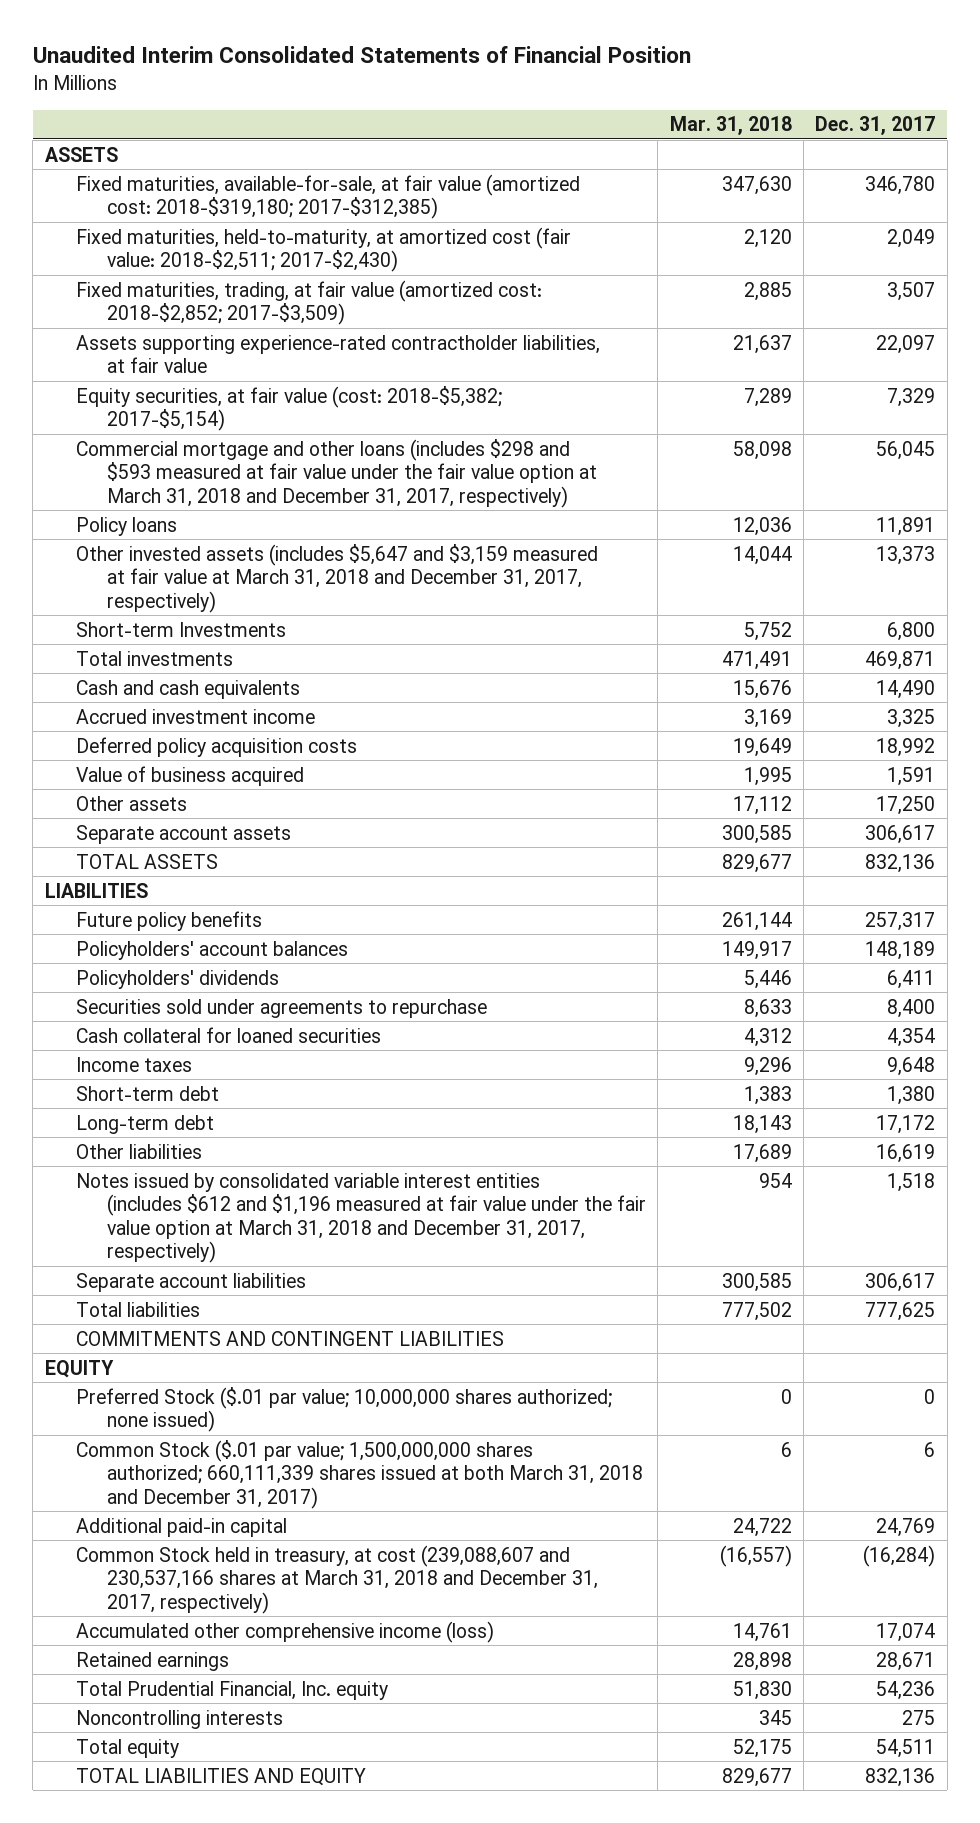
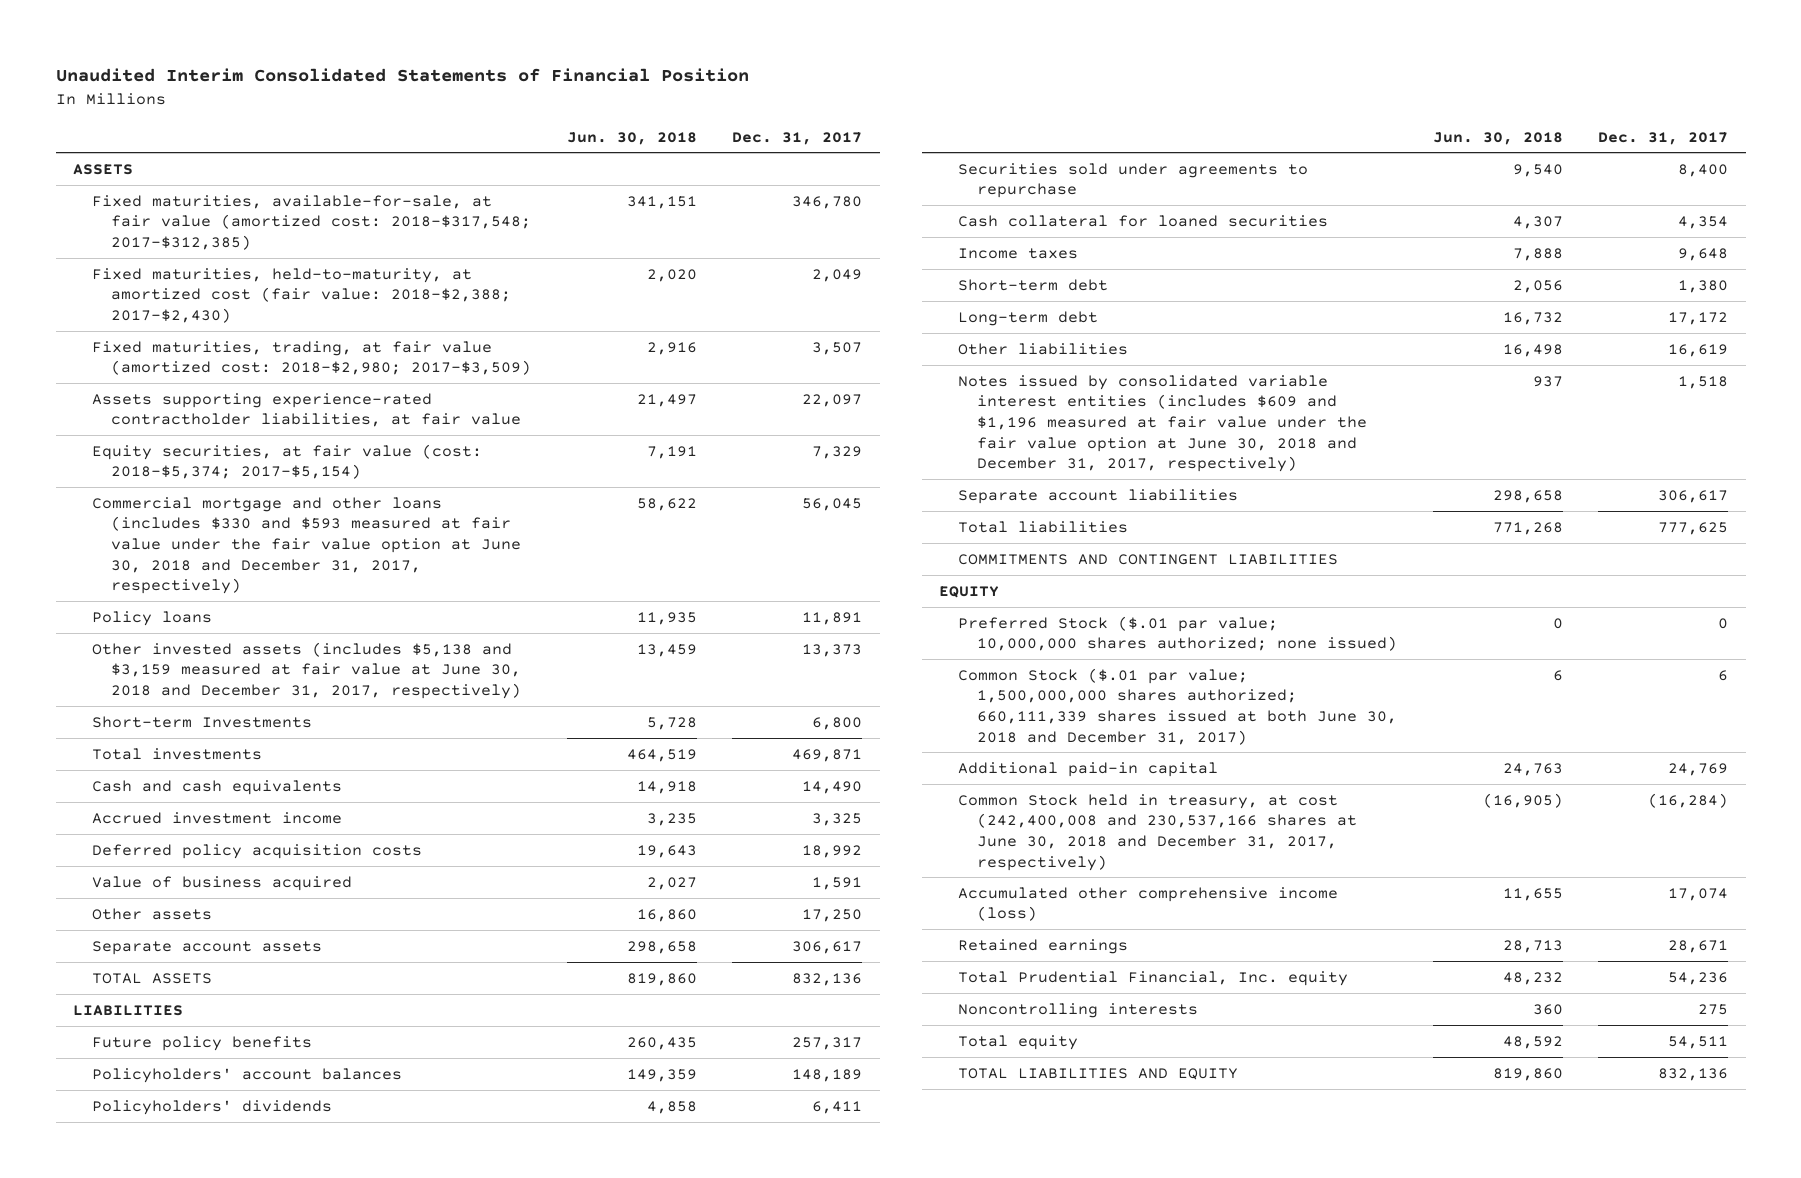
- | Mar. 31, 2018 | Dec. 31, 2017
+ | Jun. 30, 2018 | Dec. 31, 2017
- Fixed maturities, available-for-sale, at fair value (amortized cost: 2018-$319,180; 2017-$312,385) | 347,630 | 346,780
- Fixed maturities, held-to-maturity, at amortized cost (fair value: 2018-$2,511; 2017-$2,430) | 2,120 | 2,049
- Fixed maturities, trading, at fair value (amortized cost: 2018-$2,852; 2017-$3,509) | 2,885 | 3,507
+ Fixed maturities, available-for-sale, at fair value (amortized cost: 2018-$317,548; 2017-$312,385) | 341,151 | 346,780
+ Fixed maturities, held-to-maturity, at amortized cost (fair value: 2018-$2,388; 2017-$2,430) | 2,020 | 2,049
+ Fixed maturities, trading, at fair value (amortized cost: 2018-$2,980; 2017-$3,509) | 2,916 | 3,507
- Equity securities, at fair value (cost: 2018-$5,382; 2017-$5,154) | 7,289 | 7,329
- Commercial mortgage and other loans (includes $298 and $593 measured at fair value under the fair value option at March 31, 2018 and December 31, 2017, respectively) | 58,098 | 56,045
+ Equity securities, at fair value (cost: 2018-$5,374; 2017-$5,154) | 7,191 | 7,329
+ Commercial mortgage and other loans (includes $330 and $593 measured at fair value under the fair value option at June 30, 2018 and December 31, 2017, respectively) | 58,622 | 56,045
- Other invested assets (includes $5,647 and $3,159 measured at fair value at March 31, 2018 and December 31, 2017, respectively) | 14,044 | 13,373
+ Other invested assets (includes $5,138 and $3,159 measured at fair value at June 30, 2018 and December 31, 2017, respectively) | 13,459 | 13,373
- Notes issued by consolidated variable interest entities (includes $612 and $1,196 measured at fair value under the fair value option at March 31, 2018 and December 31, 2017, respectively) | 954 | 1,518
+ Notes issued by consolidated variable interest entities (includes $609 and $1,196 measured at fair value under the fair value option at June 30, 2018 and December 31, 2017, respectively) | 937 | 1,518
- Common Stock ($.01 par value; 1,500,000,000 shares authorized; 660,111,339 shares issued at both March 31, 2018 and December 31, 2017) | 6 | 6
+ Common Stock ($.01 par value; 1,500,000,000 shares authorized; 660,111,339 shares issued at both June 30, 2018 and December 31, 2017) | 6 | 6
- Common Stock held in treasury, at cost (239,088,607 and 230,537,166 shares at March 31, 2018 and December 31, 2017, respectively) | (16,557) | (16,284)
+ Common Stock held in treasury, at cost (242,400,008 and 230,537,166 shares at June 30, 2018 and December 31, 2017, respectively) | (16,905) | (16,284)

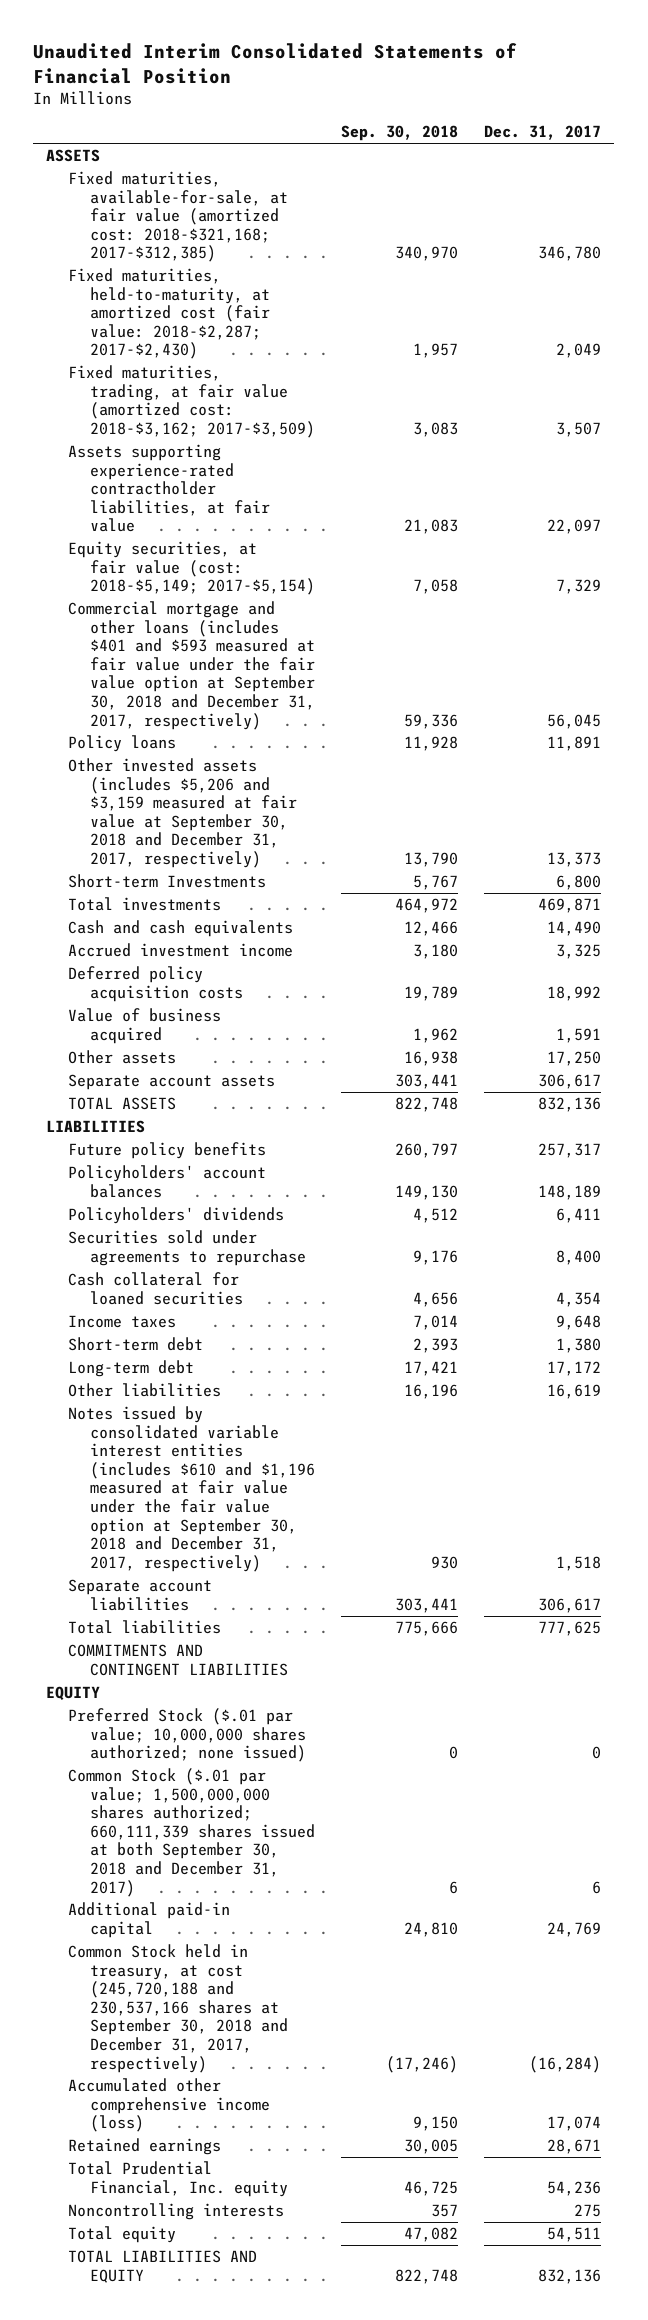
- | Jun. 30, 2018 | Dec. 31, 2017
+ | Sep. 30, 2018 | Dec. 31, 2017
- Fixed maturities, available-for-sale, at fair value (amortized cost: 2018-$317,548; 2017-$312,385) | 341,151 | 346,780
- Fixed maturities, held-to-maturity, at amortized cost (fair value: 2018-$2,388; 2017-$2,430) | 2,020 | 2,049
- Fixed maturities, trading, at fair value (amortized cost: 2018-$2,980; 2017-$3,509) | 2,916 | 3,507
+ Fixed maturities, available-for-sale, at fair value (amortized cost: 2018-$321,168; 2017-$312,385) | 340,970 | 346,780
+ Fixed maturities, held-to-maturity, at amortized cost (fair value: 2018-$2,287; 2017-$2,430) | 1,957 | 2,049
+ Fixed maturities, trading, at fair value (amortized cost: 2018-$3,162; 2017-$3,509) | 3,083 | 3,507
- Equity securities, at fair value (cost: 2018-$5,374; 2017-$5,154) | 7,191 | 7,329
- Commercial mortgage and other loans (includes $330 and $593 measured at fair value under the fair value option at June 30, 2018 and December 31, 2017, respectively) | 58,622 | 56,045
+ Equity securities, at fair value (cost: 2018-$5,149; 2017-$5,154) | 7,058 | 7,329
+ Commercial mortgage and other loans (includes $401 and $593 measured at fair value under the fair value option at September 30, 2018 and December 31, 2017, respectively) | 59,336 | 56,045
- Other invested assets (includes $5,138 and $3,159 measured at fair value at June 30, 2018 and December 31, 2017, respectively) | 13,459 | 13,373
+ Other invested assets (includes $5,206 and $3,159 measured at fair value at September 30, 2018 and December 31, 2017, respectively) | 13,790 | 13,373
- Notes issued by consolidated variable interest entities (includes $609 and $1,196 measured at fair value under the fair value option at June 30, 2018 and December 31, 2017, respectively) | 937 | 1,518
+ Notes issued by consolidated variable interest entities (includes $610 and $1,196 measured at fair value under the fair value option at September 30, 2018 and December 31, 2017, respectively) | 930 | 1,518
- Common Stock ($.01 par value; 1,500,000,000 shares authorized; 660,111,339 shares issued at both June 30, 2018 and December 31, 2017) | 6 | 6
+ Common Stock ($.01 par value; 1,500,000,000 shares authorized; 660,111,339 shares issued at both September 30, 2018 and December 31, 2017) | 6 | 6
- Common Stock held in treasury, at cost (242,400,008 and 230,537,166 shares at June 30, 2018 and December 31, 2017, respectively) | (16,905) | (16,284)
+ Common Stock held in treasury, at cost (245,720,188 and 230,537,166 shares at September 30, 2018 and December 31, 2017, respectively) | (17,246) | (16,284)

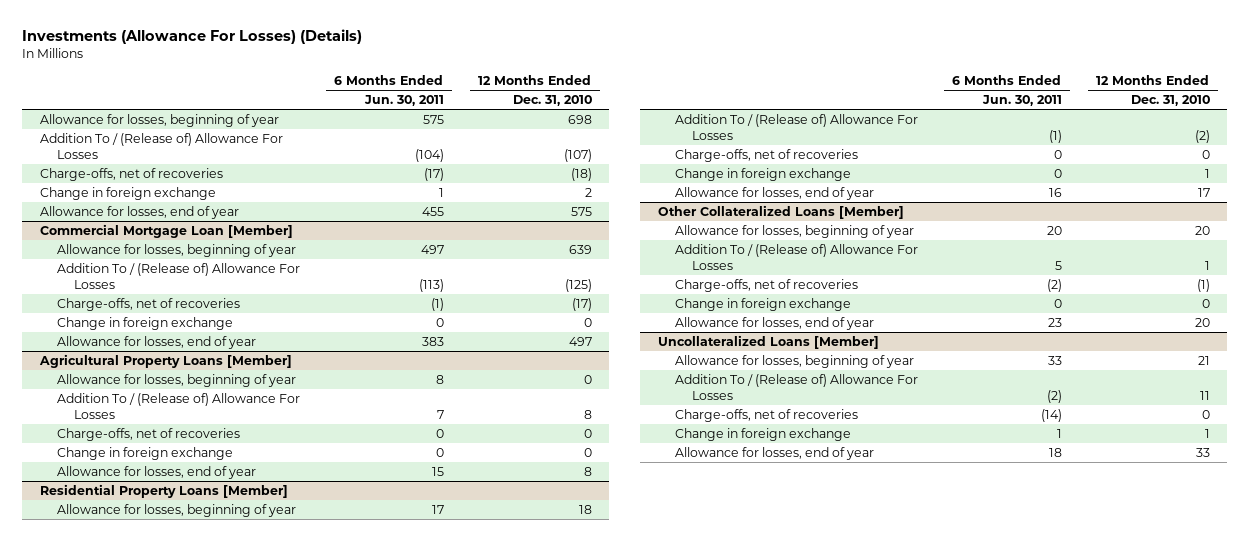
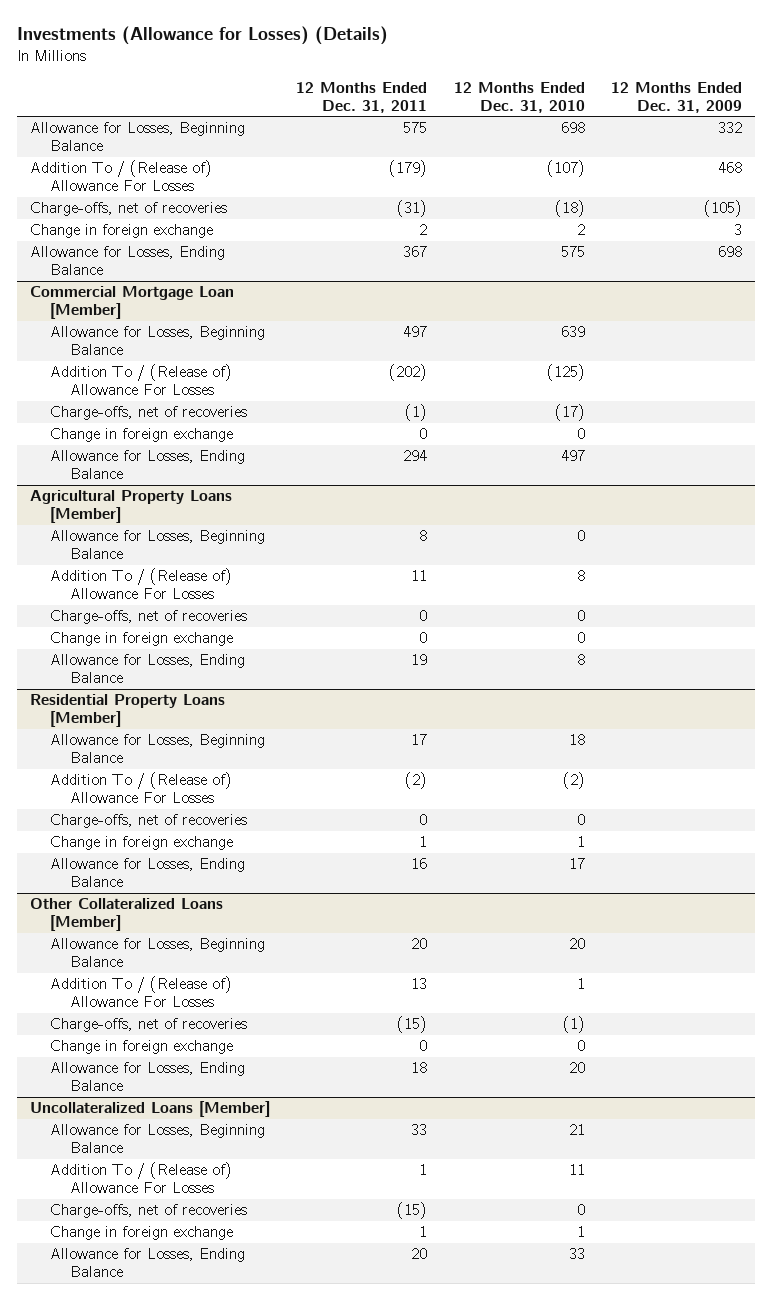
- Investments (Allowance For Losses) (Details)
+ Investments (Allowance for Losses) (Details)
- | 6 Months Ended Jun. 30, 2011 | 12 Months Ended Dec. 31, 2010
+ | 12 Months Ended Dec. 31, 2011 | 12 Months Ended Dec. 31, 2010 | 12 Months Ended Dec. 31, 2009
- Allowance for losses, beginning of year | 575 | 698
+ Allowance for Losses, Beginning Balance | 575 | 698 | 332
- Allowance for losses, end of year | 455 | 575
+ Allowance for Losses, Ending Balance | 367 | 575 | 698
@ Commercial Mortgage Loan [Member]
- Allowance for losses, beginning of year | 497 | 639
+ Allowance for Losses, Beginning Balance | 497 | 639 |
- Allowance for losses, end of year | 383 | 497
+ Allowance for Losses, Ending Balance | 294 | 497 |
@ Agricultural Property Loans [Member]
- Allowance for losses, beginning of year | 8 | 0
+ Allowance for Losses, Beginning Balance | 8 | 0 |
- Allowance for losses, end of year | 15 | 8
+ Allowance for Losses, Ending Balance | 19 | 8 |
@ Residential Property Loans [Member]
- Allowance for losses, beginning of year | 17 | 18
+ Allowance for Losses, Beginning Balance | 17 | 18 |
- Allowance for losses, end of year | 16 | 17
+ Allowance for Losses, Ending Balance | 16 | 17 |
@ Other Collateralized Loans [Member]
- Allowance for losses, beginning of year | 20 | 20
+ Allowance for Losses, Beginning Balance | 20 | 20 |
- Allowance for losses, end of year | 23 | 20
+ Allowance for Losses, Ending Balance | 18 | 20 |
@ Uncollateralized Loans [Member]
- Allowance for losses, beginning of year | 33 | 21
+ Allowance for Losses, Beginning Balance | 33 | 21 |
- Allowance for losses, end of year | 18 | 33
+ Allowance for Losses, Ending Balance | 20 | 33 |

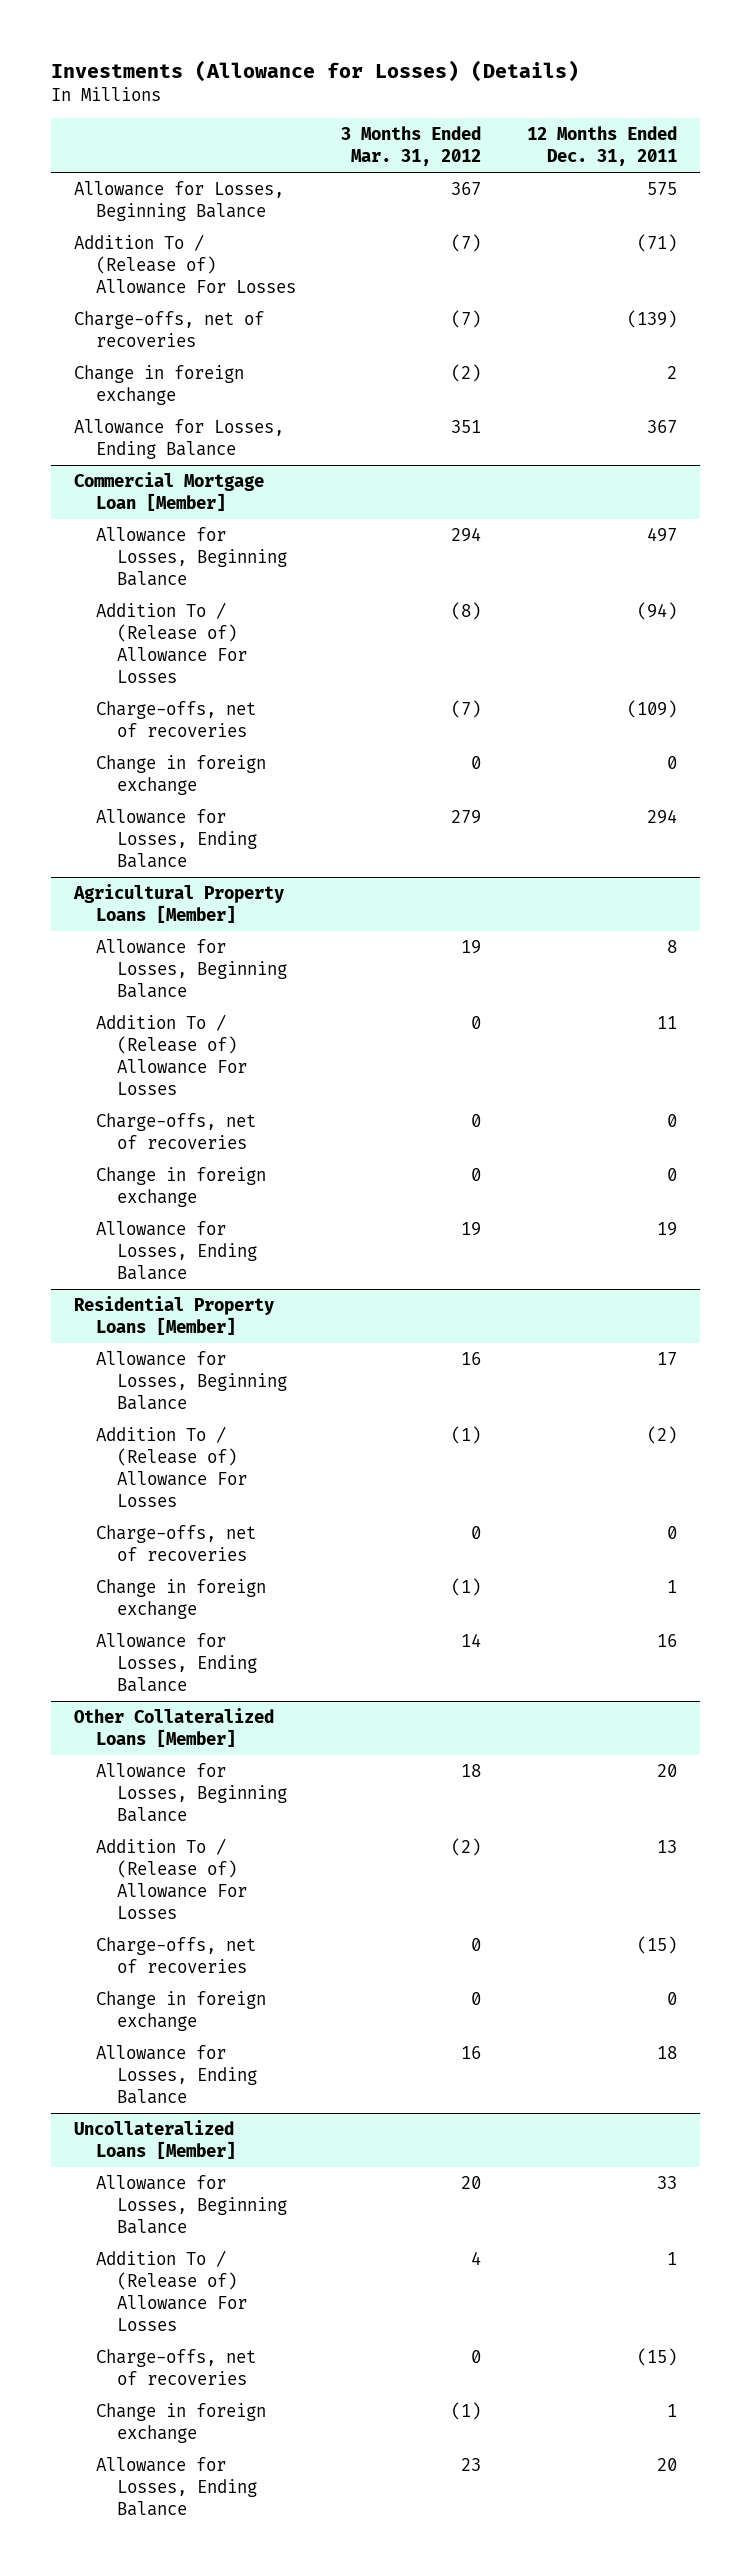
- | 12 Months Ended Dec. 31, 2011 | 12 Months Ended Dec. 31, 2010 | 12 Months Ended Dec. 31, 2009
+ | 3 Months Ended Mar. 31, 2012 | 12 Months Ended Dec. 31, 2011
- Addition To / (Release of) Allowance For Losses | (179) | (107) | 468
- Charge-offs, net of recoveries | (31) | (18) | (105)
+ Addition To / (Release of) Allowance For Losses | (7) | (71)
+ Charge-offs, net of recoveries | (7) | (139)
@ Commercial Mortgage Loan [Member]
- Addition To / (Release of) Allowance For Losses | (202) | (125) |
- Charge-offs, net of recoveries | (1) | (17) |
+ Addition To / (Release of) Allowance For Losses | (8) | (94)
+ Charge-offs, net of recoveries | (7) | (109)

